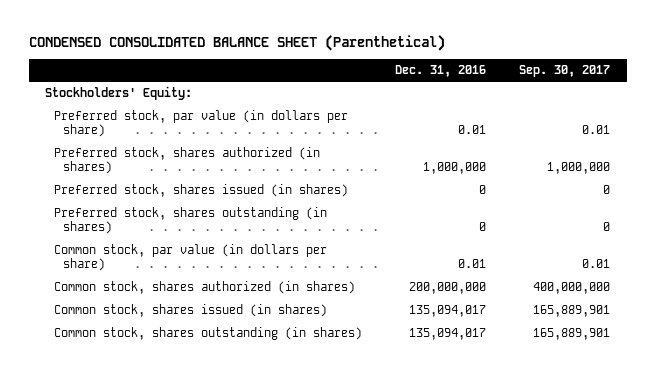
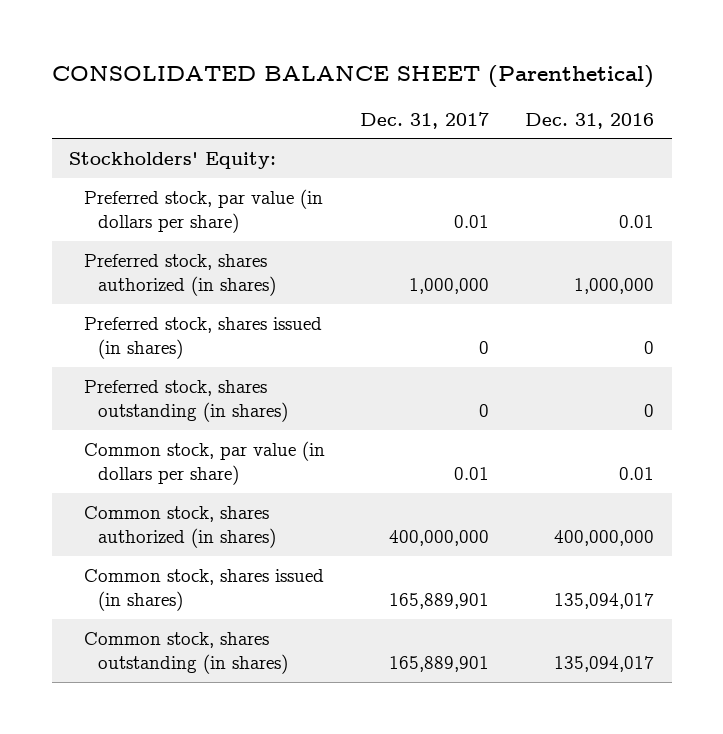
- CONDENSED CONSOLIDATED BALANCE SHEET (Parenthetical)
+ CONSOLIDATED BALANCE SHEET (Parenthetical)
- | Dec. 31, 2016 | Sep. 30, 2017
+ | Dec. 31, 2017 | Dec. 31, 2016
- Common stock, shares authorized (in shares) | 200,000,000 | 400,000,000
+ Common stock, shares authorized (in shares) | 400,000,000 | 400,000,000

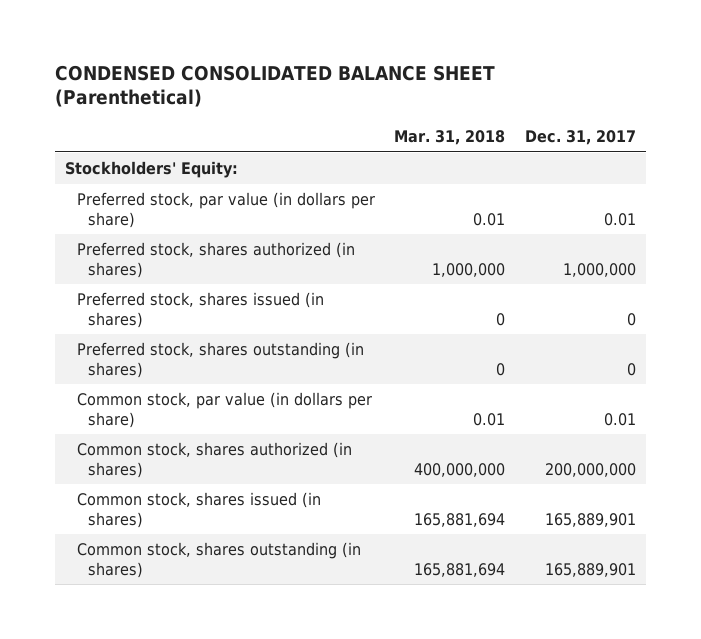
- CONSOLIDATED BALANCE SHEET (Parenthetical)
+ CONDENSED CONSOLIDATED BALANCE SHEET (Parenthetical)
- | Dec. 31, 2017 | Dec. 31, 2016
+ | Mar. 31, 2018 | Dec. 31, 2017
- Common stock, shares authorized (in shares) | 400,000,000 | 400,000,000
+ Common stock, shares authorized (in shares) | 400,000,000 | 200,000,000

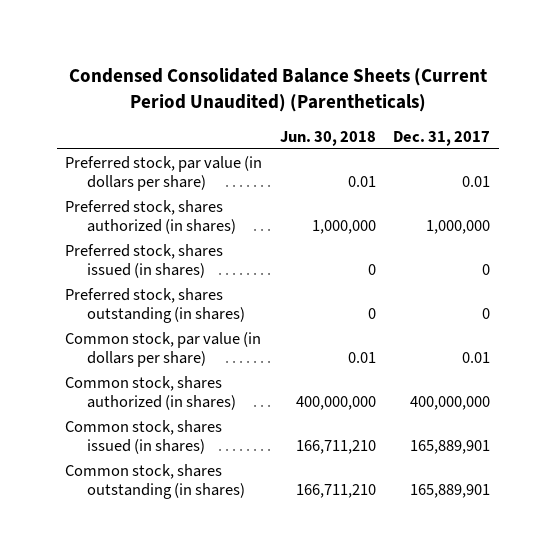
- CONDENSED CONSOLIDATED BALANCE SHEET (Parenthetical)
+ Condensed Consolidated Balance Sheets (Current Period Unaudited) (Parentheticals)
- | Mar. 31, 2018 | Dec. 31, 2017
+ | Jun. 30, 2018 | Dec. 31, 2017
- Stockholders' Equity:
- Common stock, shares authorized (in shares) | 400,000,000 | 200,000,000
+ Common stock, shares authorized (in shares) | 400,000,000 | 400,000,000

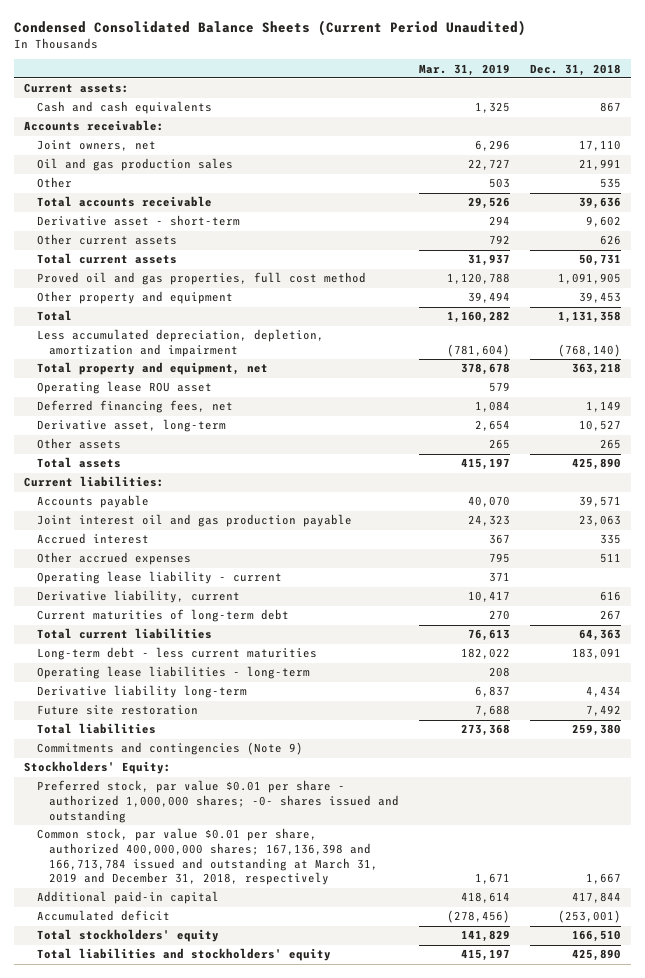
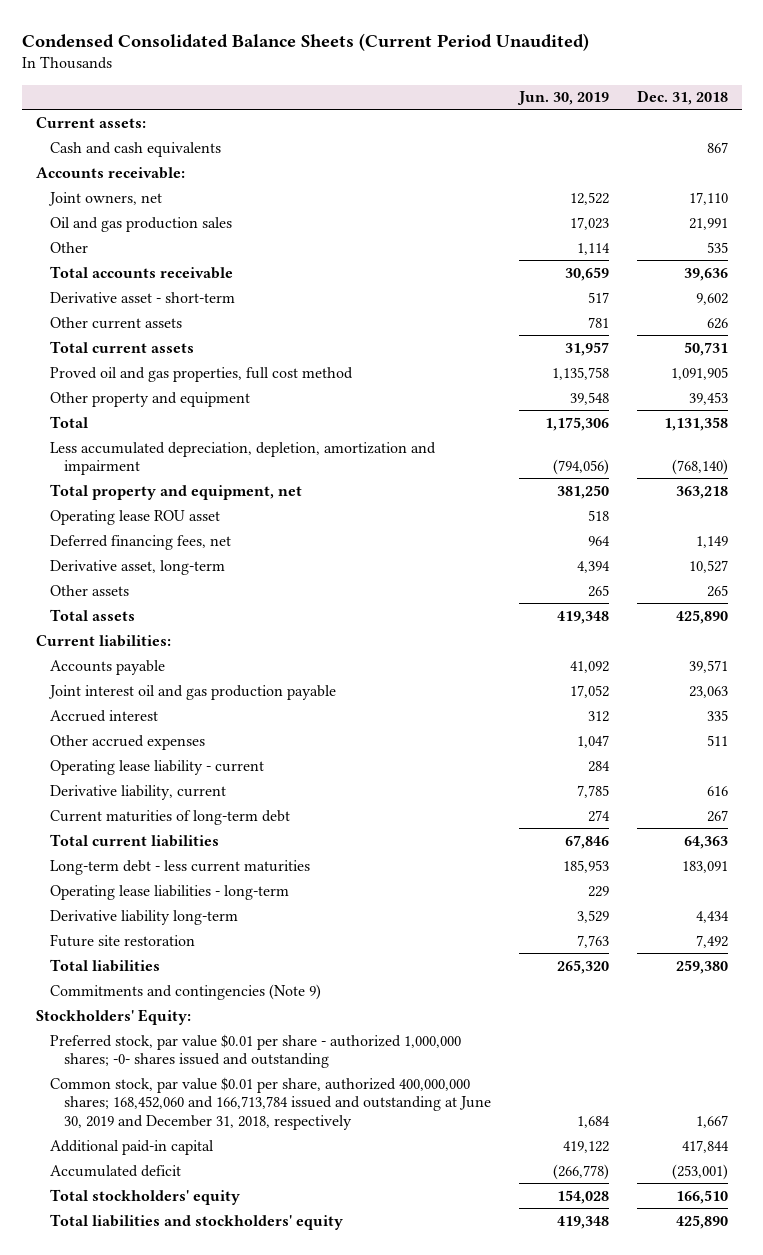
- | Mar. 31, 2019 | Dec. 31, 2018
+ | Jun. 30, 2019 | Dec. 31, 2018
- Common stock, par value $0.01 per share, authorized 400,000,000 shares; 167,136,398 and 166,713,784 issued and outstanding at March 31, 2019 and December 31, 2018, respectively | 1,671 | 1,667
+ Common stock, par value $0.01 per share, authorized 400,000,000 shares; 168,452,060 and 166,713,784 issued and outstanding at June 30, 2019 and December 31, 2018, respectively | 1,684 | 1,667

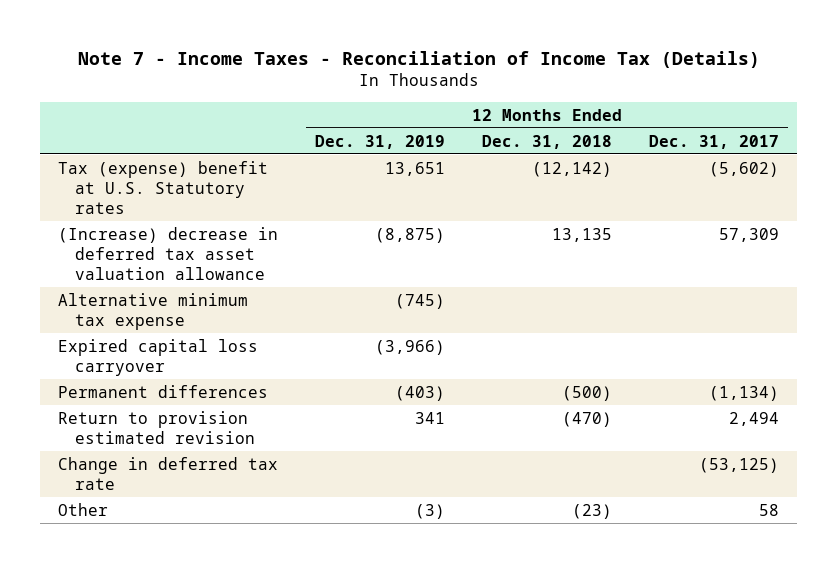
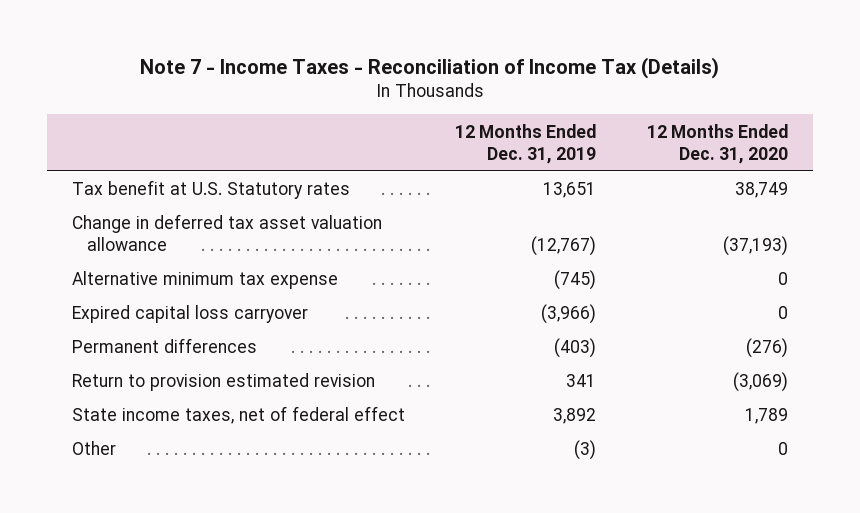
- | 12 Months Ended Dec. 31, 2019 | 12 Months Ended Dec. 31, 2018 | 12 Months Ended Dec. 31, 2017
+ | 12 Months Ended Dec. 31, 2019 | 12 Months Ended Dec. 31, 2020
- Tax (expense) benefit at U.S. Statutory rates | 13,651 | (12,142) | (5,602)
- (Increase) decrease in deferred tax asset valuation allowance | (8,875) | 13,135 | 57,309
+ Tax benefit at U.S. Statutory rates | 13,651 | 38,749
+ Change in deferred tax asset valuation allowance | (12,767) | (37,193)
- Change in deferred tax rate | | | (53,125)
+ State income taxes, net of federal effect | 3,892 | 1,789

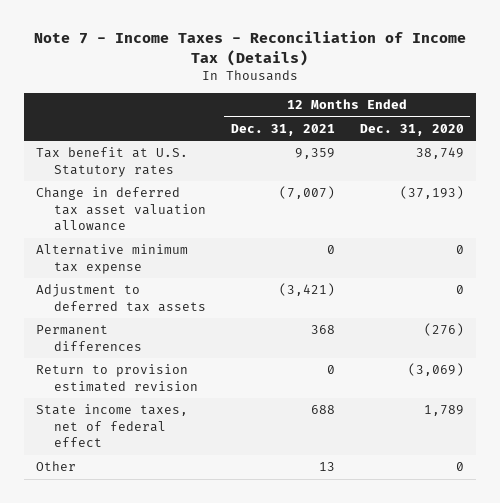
- | 12 Months Ended Dec. 31, 2019 | 12 Months Ended Dec. 31, 2020
+ | 12 Months Ended Dec. 31, 2021 | 12 Months Ended Dec. 31, 2020
- Expired capital loss carryover | (3,966) | 0
+ Adjustment to deferred tax assets | (3,421) | 0

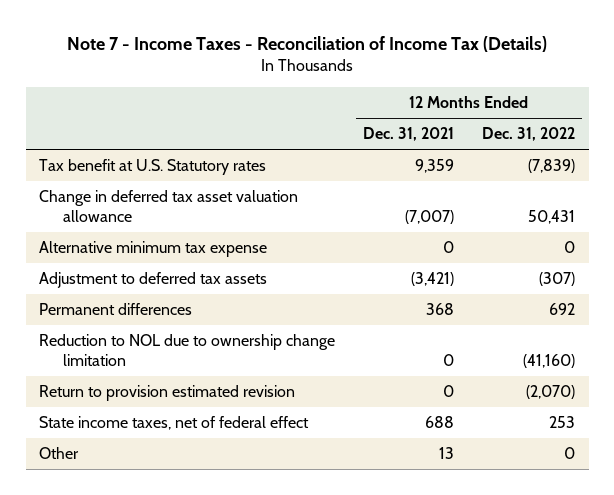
- | 12 Months Ended Dec. 31, 2021 | 12 Months Ended Dec. 31, 2020
+ | 12 Months Ended Dec. 31, 2021 | 12 Months Ended Dec. 31, 2022
+ Reduction to NOL due to ownership change limitation | 0 | (41,160)

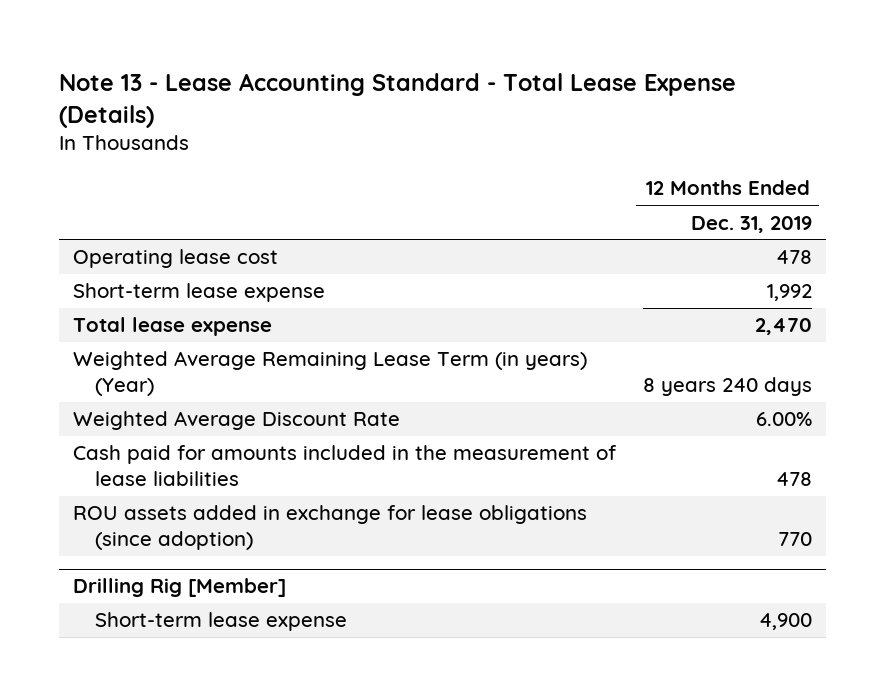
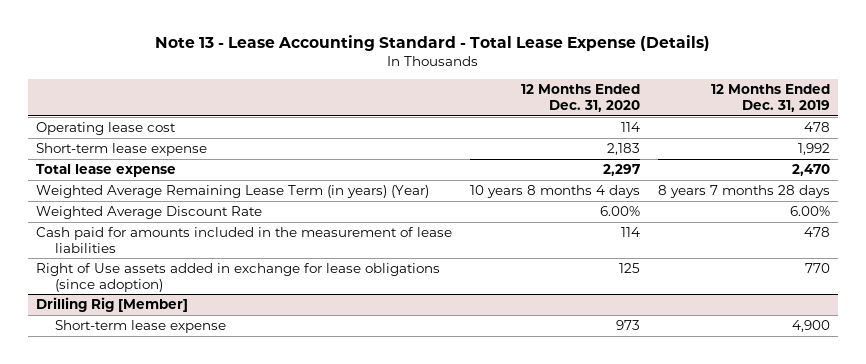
- | 12 Months Ended Dec. 31, 2019
+ | 12 Months Ended Dec. 31, 2020 | 12 Months Ended Dec. 31, 2019
- Weighted Average Remaining Lease Term (in years) (Year) | 8 years 240 days
+ Weighted Average Remaining Lease Term (in years) (Year) | 10 years 8 months 4 days | 8 years 7 months 28 days
- ROU assets added in exchange for lease obligations (since adoption) | 770
+ Right of Use assets added in exchange for lease obligations (since adoption) | 125 | 770

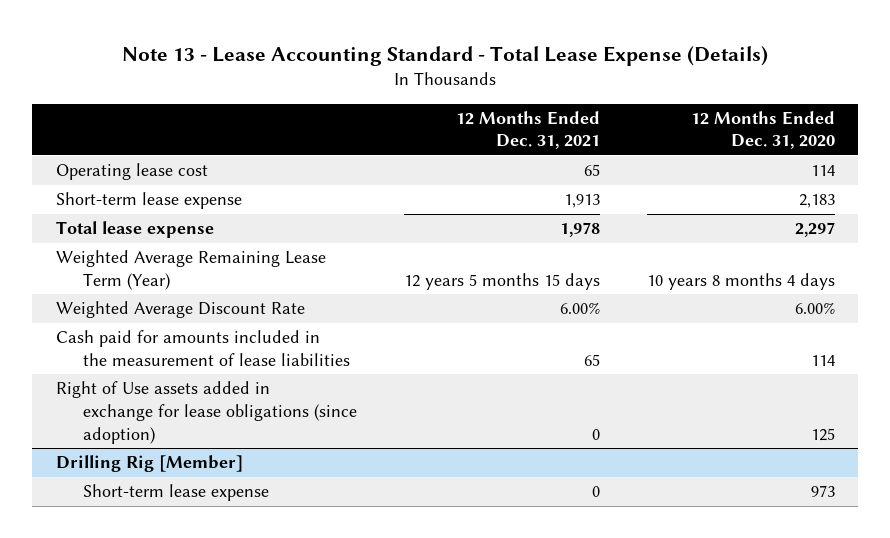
- | 12 Months Ended Dec. 31, 2020 | 12 Months Ended Dec. 31, 2019
+ | 12 Months Ended Dec. 31, 2021 | 12 Months Ended Dec. 31, 2020
- Weighted Average Remaining Lease Term (in years) (Year) | 10 years 8 months 4 days | 8 years 7 months 28 days
+ Weighted Average Remaining Lease Term (Year) | 12 years 5 months 15 days | 10 years 8 months 4 days

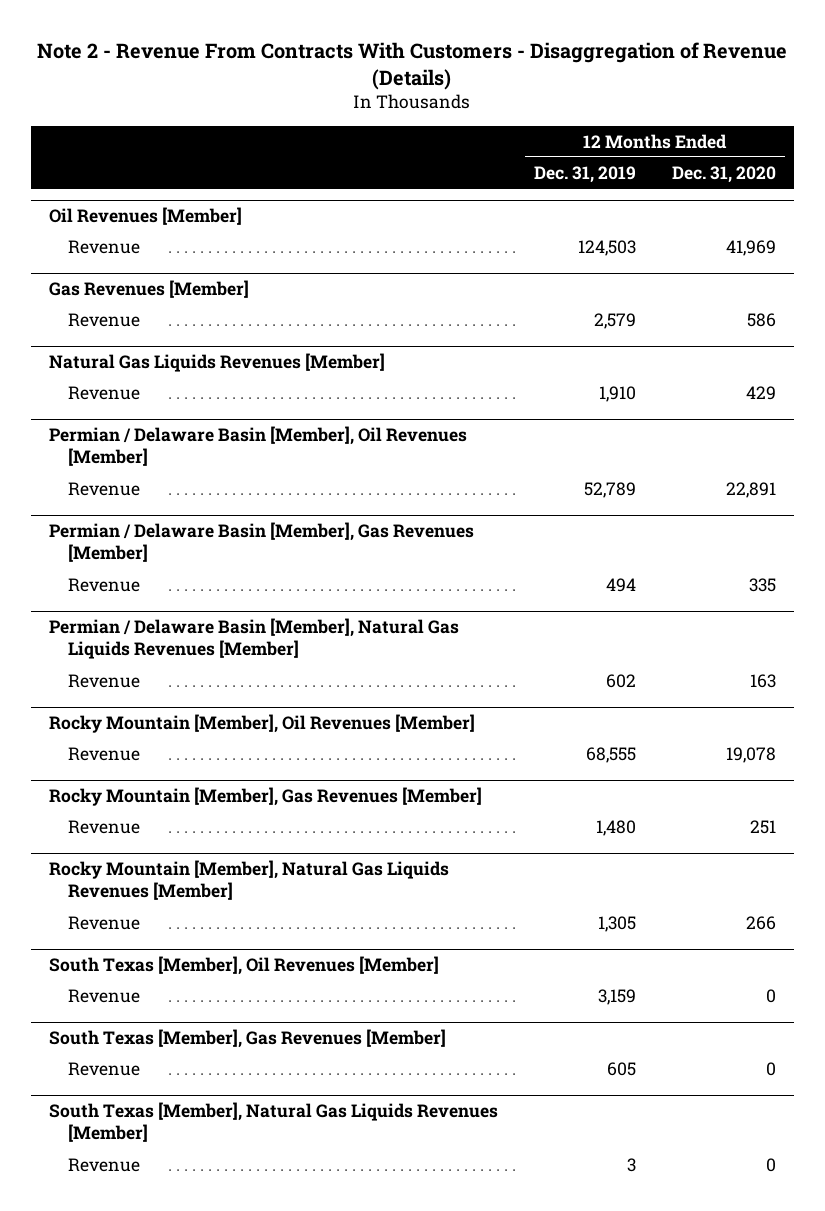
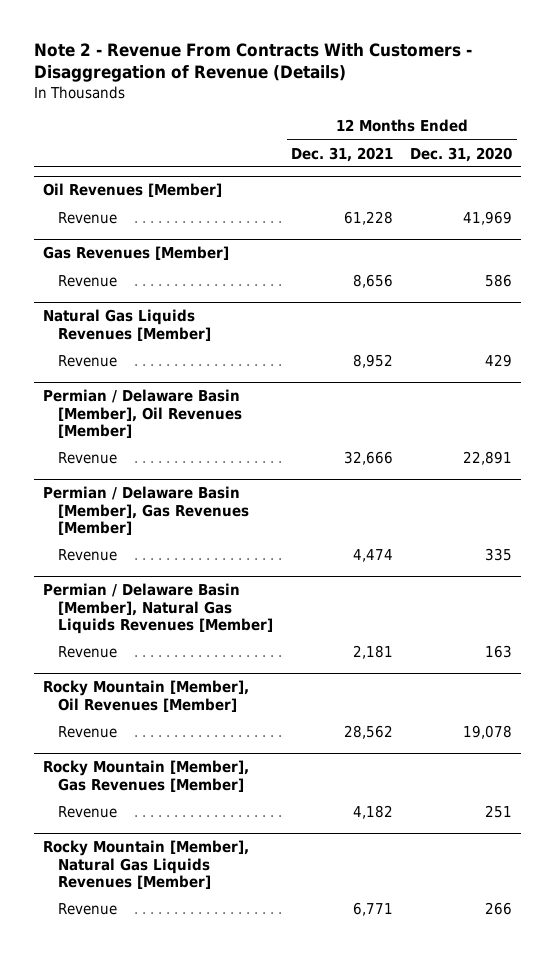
- | 12 Months Ended Dec. 31, 2019 | 12 Months Ended Dec. 31, 2020
+ | 12 Months Ended Dec. 31, 2021 | 12 Months Ended Dec. 31, 2020
- South Texas [Member], Oil Revenues [Member]
- Revenue | 3,159 | 0
- South Texas [Member], Gas Revenues [Member]
- Revenue | 605 | 0
- South Texas [Member], Natural Gas Liquids Revenues [Member]
- Revenue | 3 | 0

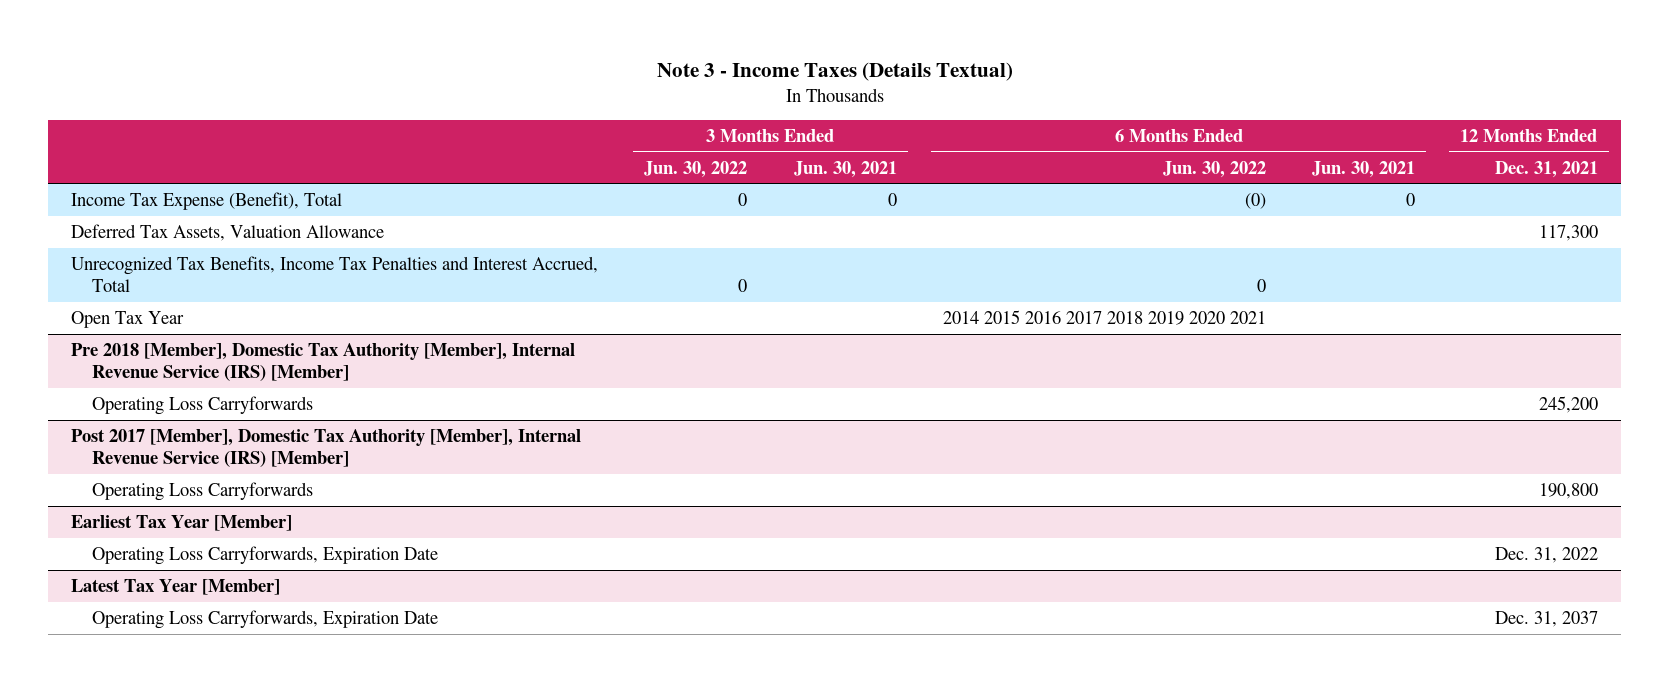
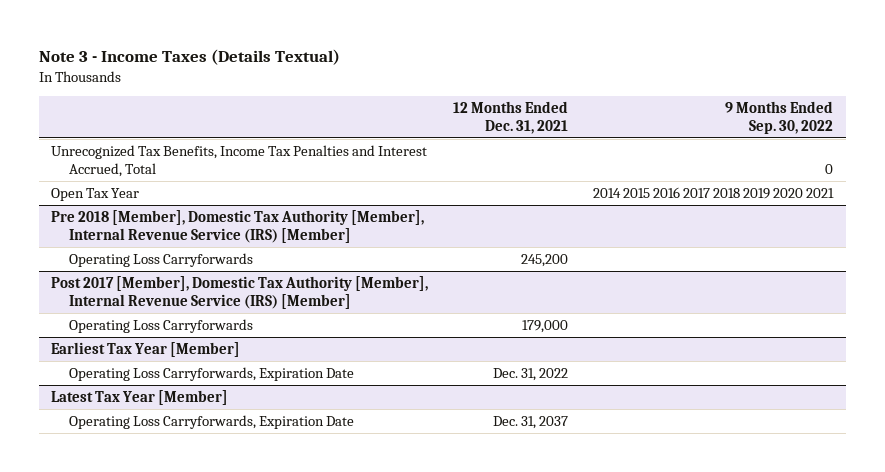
- | 3 Months Ended Jun. 30, 2022 | 3 Months Ended Jun. 30, 2021 | 6 Months Ended Jun. 30, 2022 | 6 Months Ended Jun. 30, 2021 | 12 Months Ended Dec. 31, 2021
+ | 12 Months Ended Dec. 31, 2021 | 9 Months Ended Sep. 30, 2022
- Income Tax Expense (Benefit), Total | 0 | 0 | (0) | 0 |
- Deferred Tax Assets, Valuation Allowance | | | | | 117,300
@ Post 2017 [Member], Domestic Tax Authority [Member], Internal Revenue Service (IRS) [Member]
- Operating Loss Carryforwards | | | | | 190,800
+ Operating Loss Carryforwards | 179,000 |

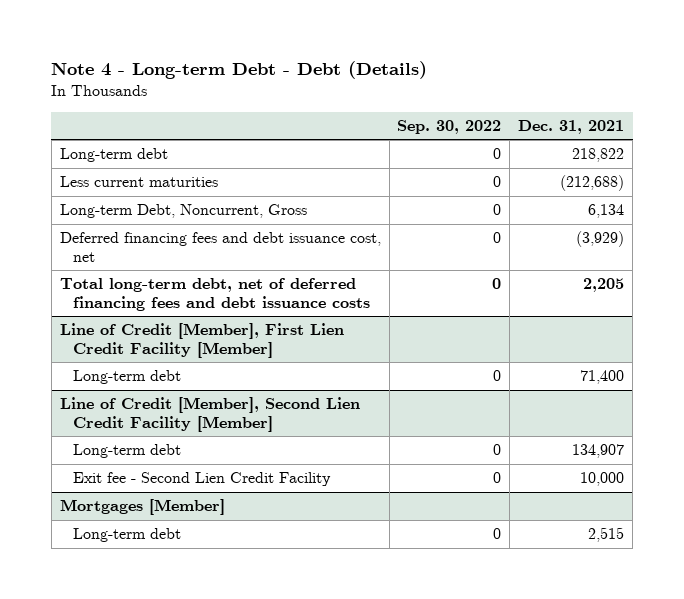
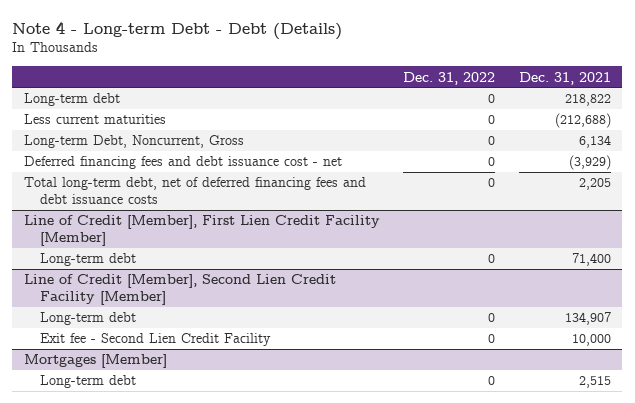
- | Sep. 30, 2022 | Dec. 31, 2021
+ | Dec. 31, 2022 | Dec. 31, 2021
- Deferred financing fees and debt issuance cost, net | 0 | (3,929)
+ Deferred financing fees and debt issuance cost - net | 0 | (3,929)

